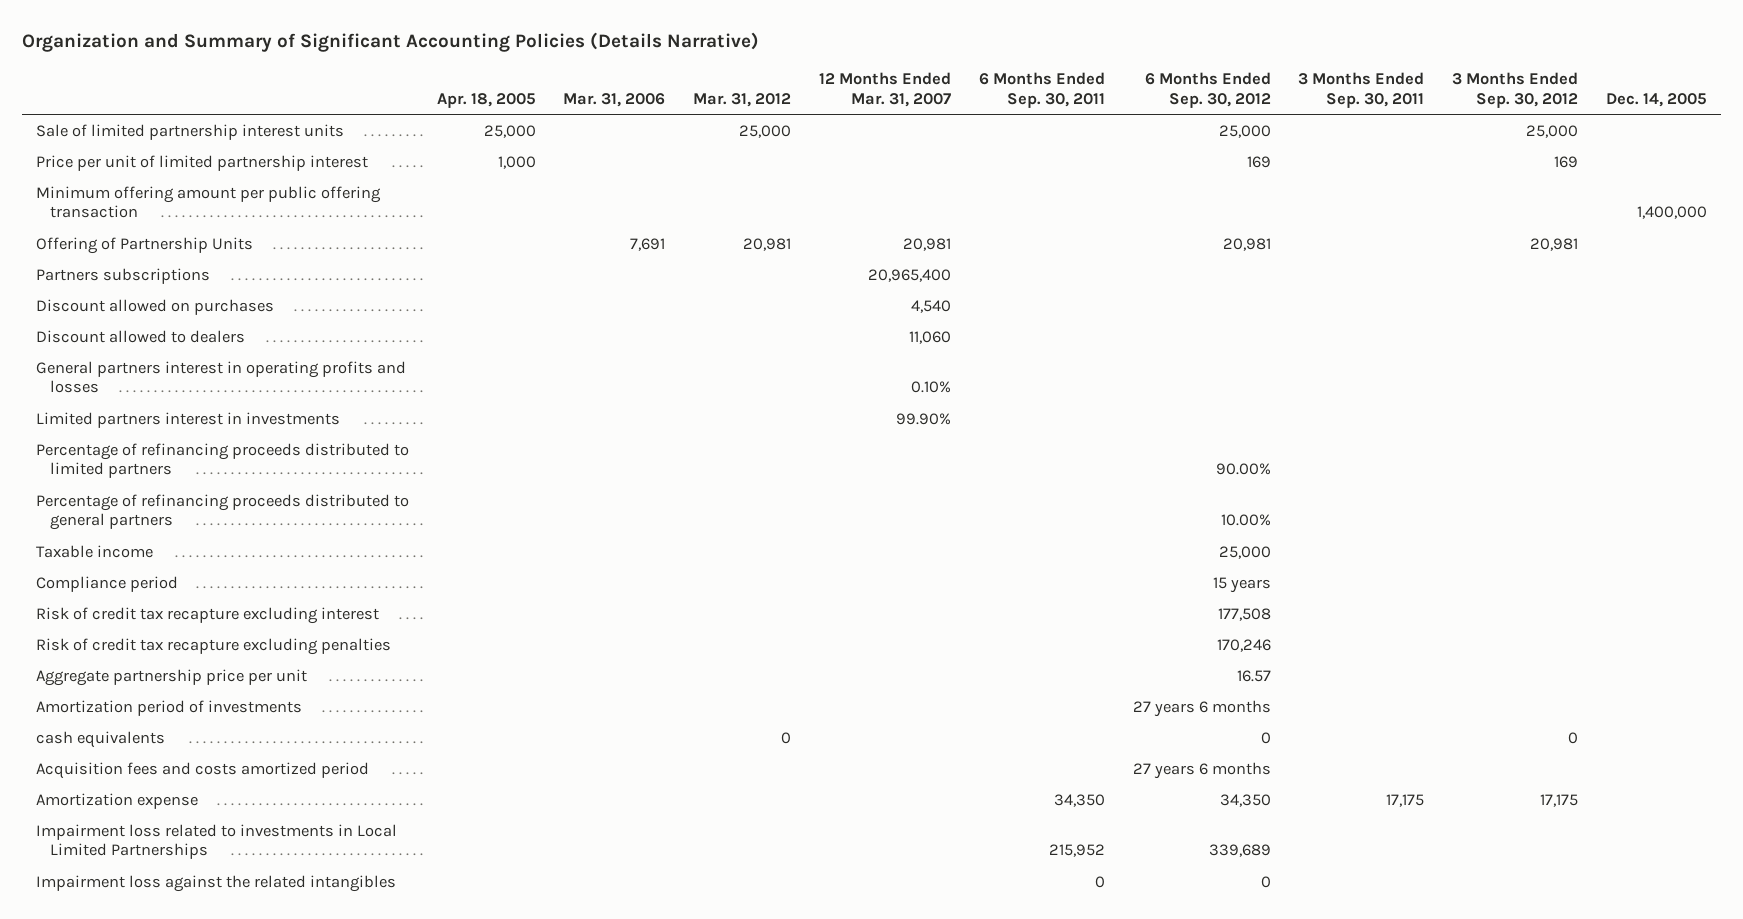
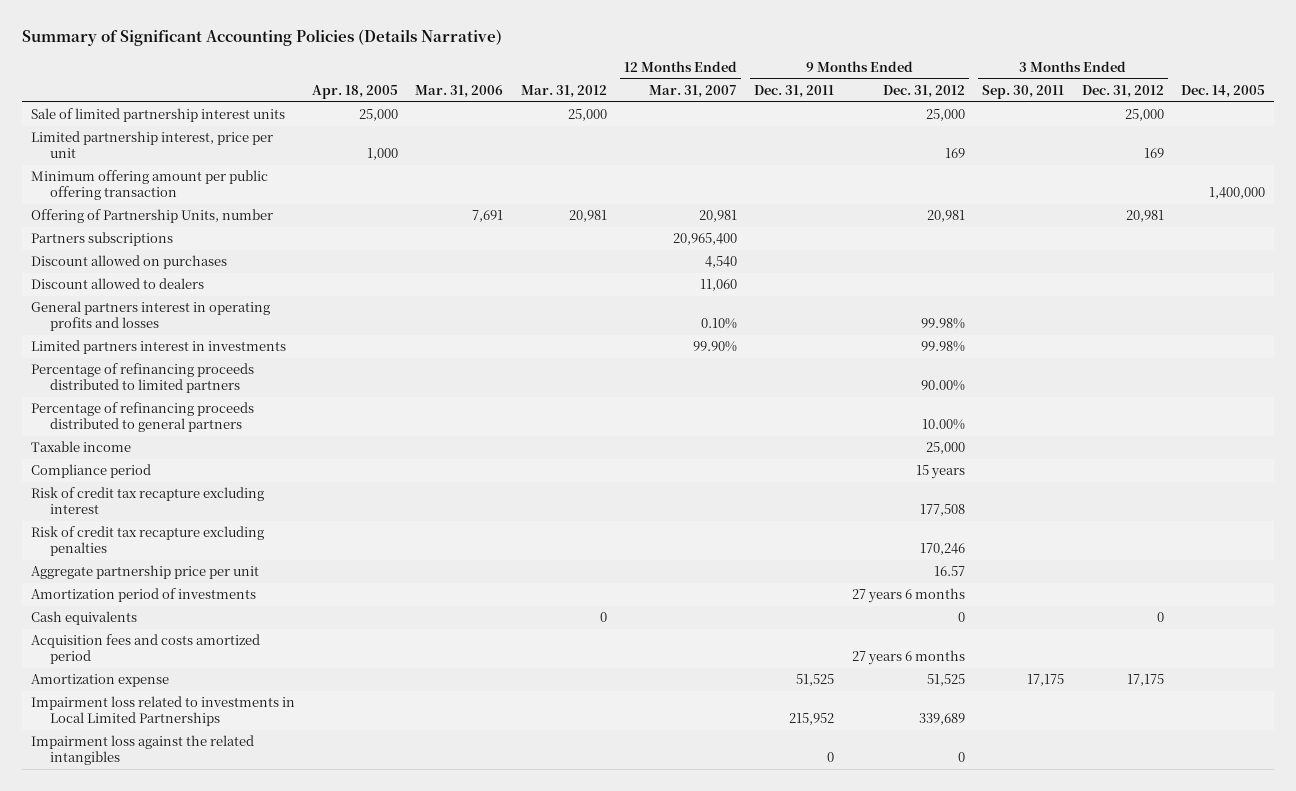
- Organization and Summary of Significant Accounting Policies (Details Narrative)
+ Summary of Significant Accounting Policies (Details Narrative)
- | Apr. 18, 2005 | Mar. 31, 2006 | Mar. 31, 2012 | 12 Months Ended Mar. 31, 2007 | 6 Months Ended Sep. 30, 2011 | 6 Months Ended Sep. 30, 2012 | 3 Months Ended Sep. 30, 2011 | 3 Months Ended Sep. 30, 2012 | Dec. 14, 2005
+ | Apr. 18, 2005 | Mar. 31, 2006 | Mar. 31, 2012 | 12 Months Ended Mar. 31, 2007 | 9 Months Ended Dec. 31, 2011 | 9 Months Ended Dec. 31, 2012 | 3 Months Ended Sep. 30, 2011 | 3 Months Ended Dec. 31, 2012 | Dec. 14, 2005
- Price per unit of limited partnership interest | 1,000 | | | | | 169 | | 169 |
+ Limited partnership interest, price per unit | 1,000 | | | | | 169 | | 169 |
- Offering of Partnership Units | | 7,691 | 20,981 | 20,981 | | 20,981 | | 20,981 |
+ Offering of Partnership Units, number | | 7,691 | 20,981 | 20,981 | | 20,981 | | 20,981 |
- cash equivalents | | | 0 | | | 0 | | 0 |
+ Cash equivalents | | | 0 | | | 0 | | 0 |

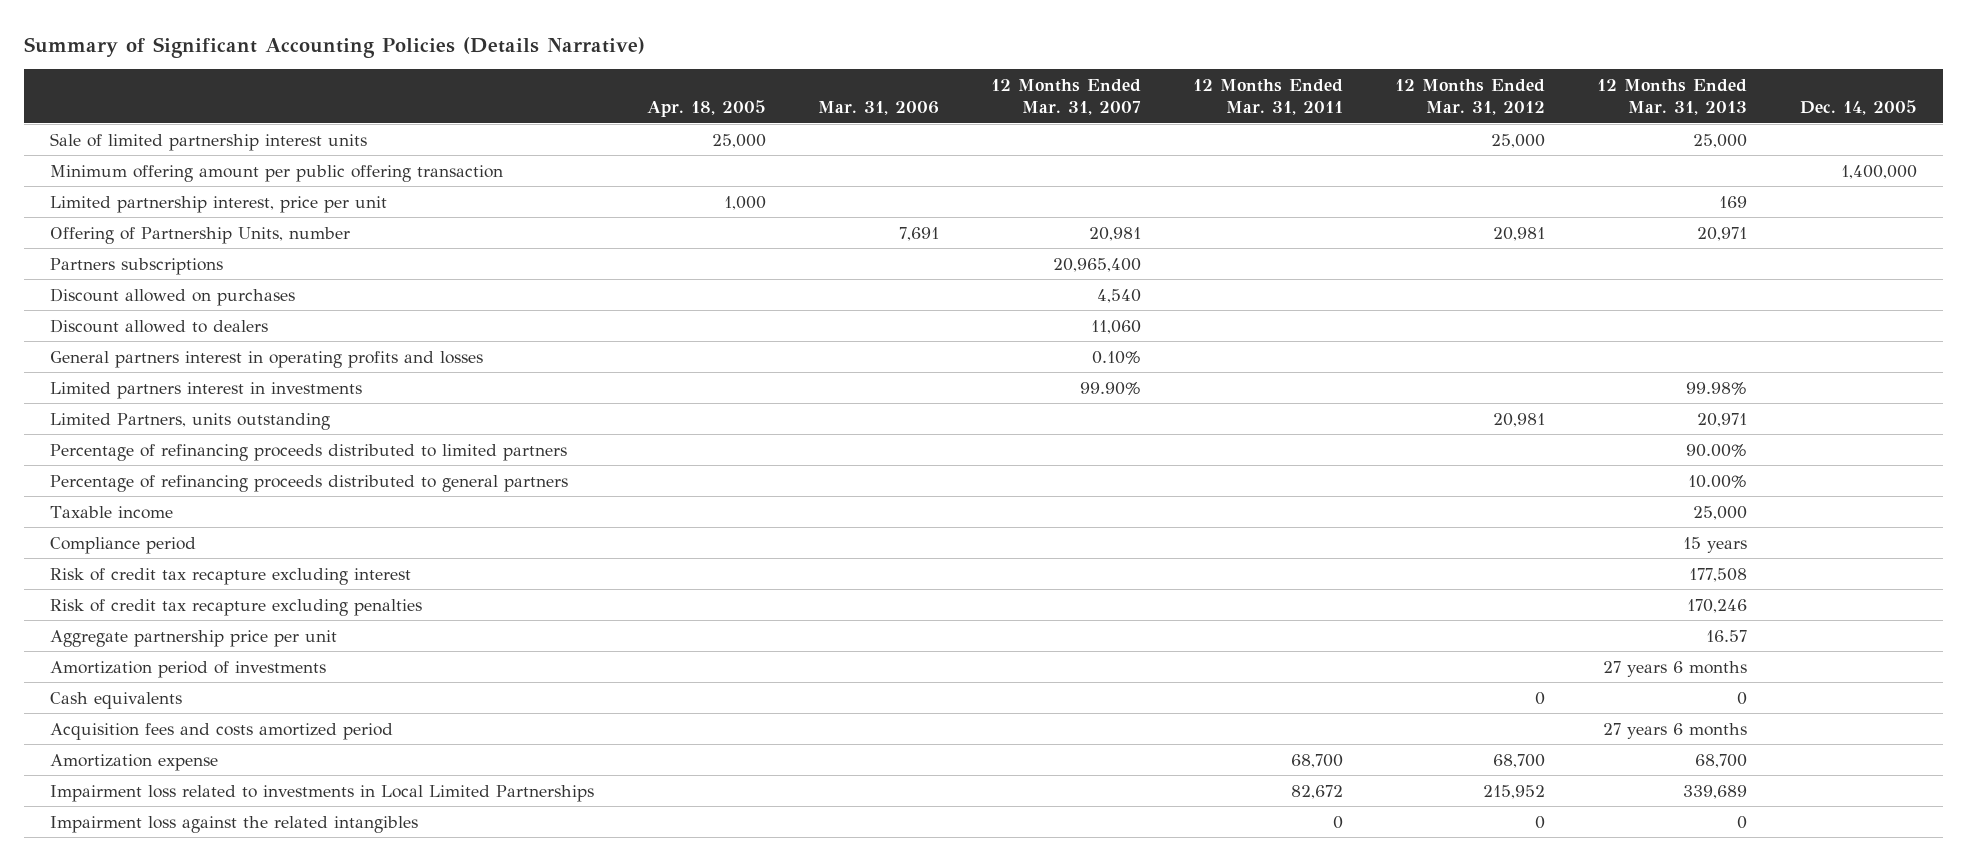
- | Apr. 18, 2005 | Mar. 31, 2006 | Mar. 31, 2012 | 12 Months Ended Mar. 31, 2007 | 9 Months Ended Dec. 31, 2011 | 9 Months Ended Dec. 31, 2012 | 3 Months Ended Sep. 30, 2011 | 3 Months Ended Dec. 31, 2012 | Dec. 14, 2005
+ | Apr. 18, 2005 | Mar. 31, 2006 | 12 Months Ended Mar. 31, 2007 | 12 Months Ended Mar. 31, 2011 | 12 Months Ended Mar. 31, 2012 | 12 Months Ended Mar. 31, 2013 | Dec. 14, 2005
moved down: Limited partnership interest, price per unit | 1,000 | | | | | 169 |
+ Limited Partners, units outstanding | | | | | 20,981 | 20,971 |

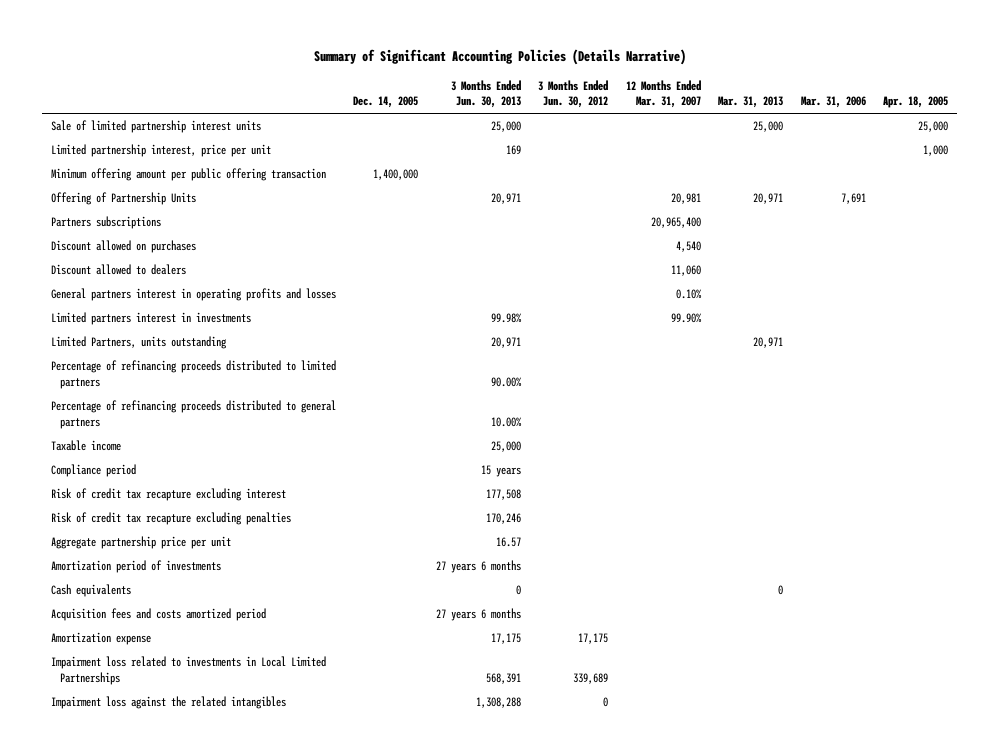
- | Apr. 18, 2005 | Mar. 31, 2006 | 12 Months Ended Mar. 31, 2007 | 12 Months Ended Mar. 31, 2011 | 12 Months Ended Mar. 31, 2012 | 12 Months Ended Mar. 31, 2013 | Dec. 14, 2005
+ | Dec. 14, 2005 | 3 Months Ended Jun. 30, 2013 | 3 Months Ended Jun. 30, 2012 | 12 Months Ended Mar. 31, 2007 | Mar. 31, 2013 | Mar. 31, 2006 | Apr. 18, 2005
- Offering of Partnership Units, number | | 7,691 | 20,981 | | 20,981 | 20,971 |
moved down: Minimum offering amount per public offering transaction | 1,400,000 | | | | | |
+ Offering of Partnership Units | | 20,971 | | 20,981 | 20,971 | 7,691 |

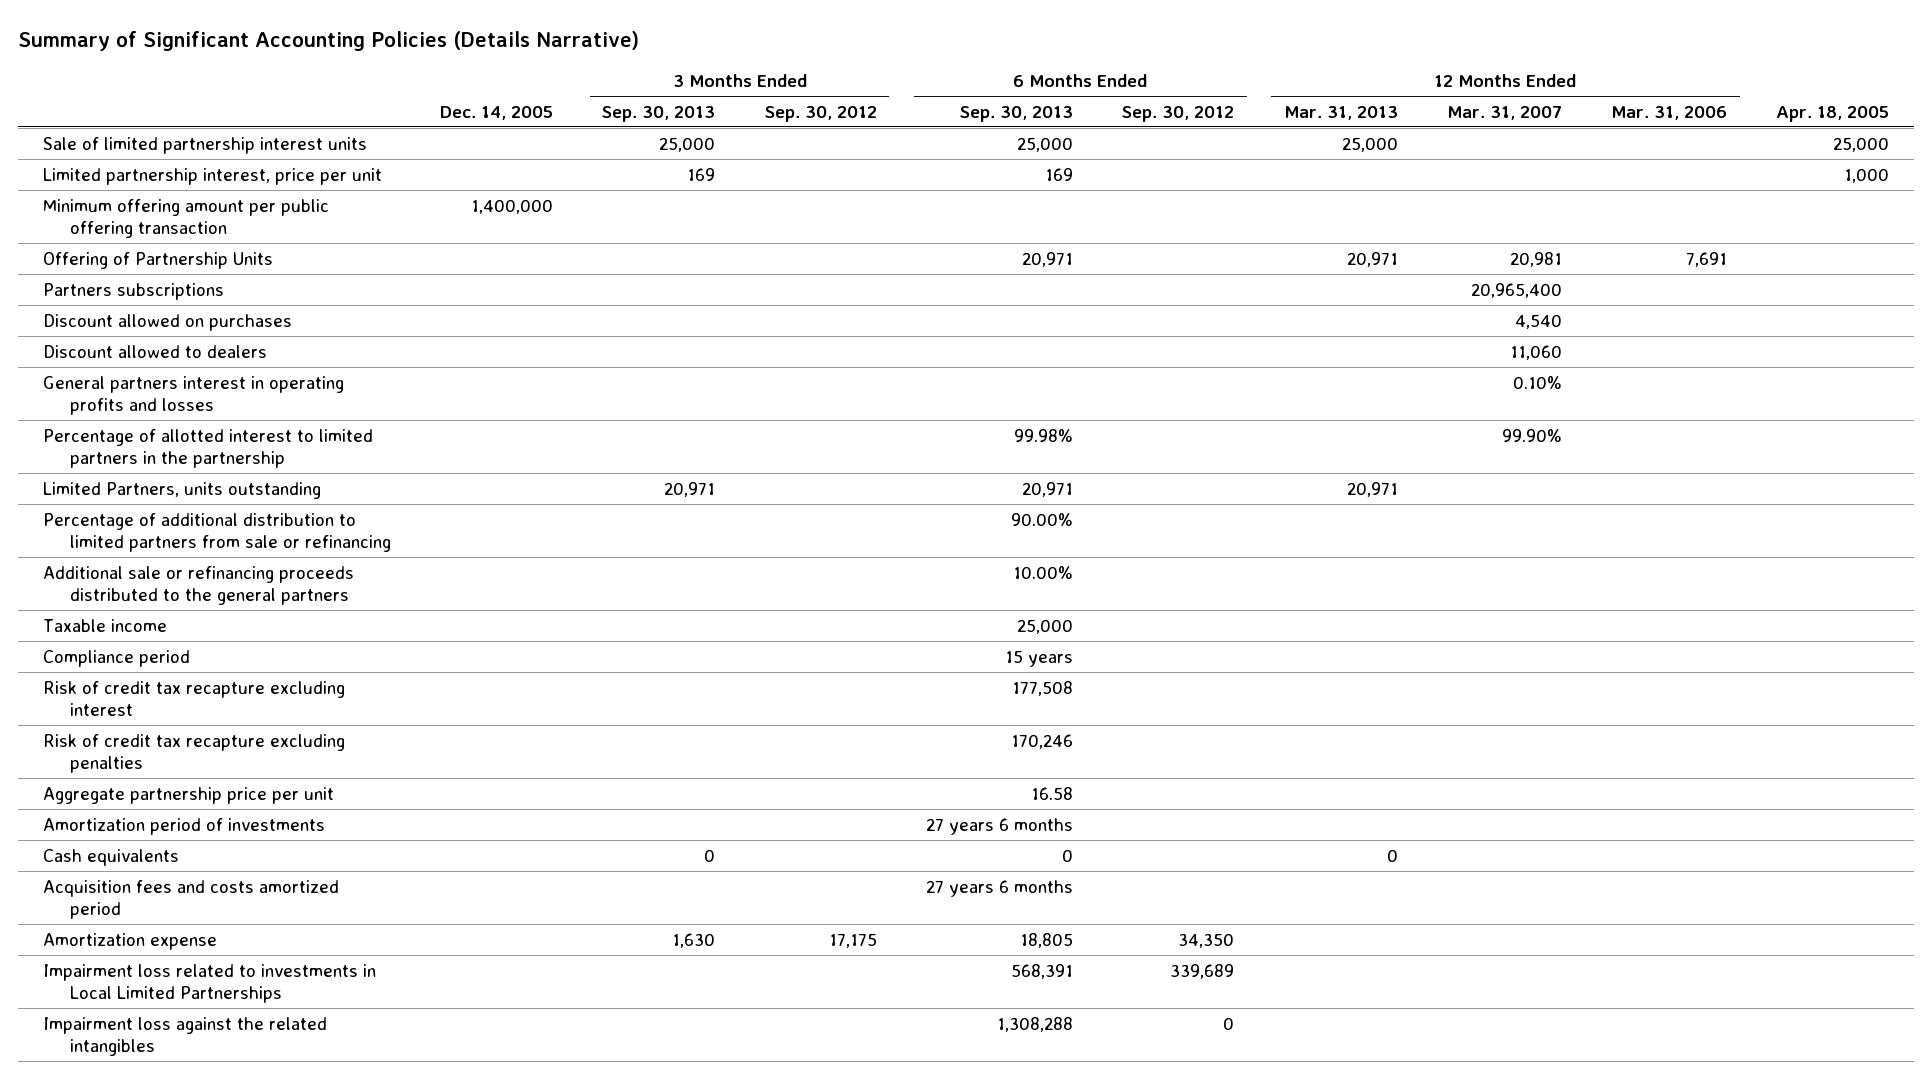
- | Dec. 14, 2005 | 3 Months Ended Jun. 30, 2013 | 3 Months Ended Jun. 30, 2012 | 12 Months Ended Mar. 31, 2007 | Mar. 31, 2013 | Mar. 31, 2006 | Apr. 18, 2005
+ | Dec. 14, 2005 | 3 Months Ended Sep. 30, 2013 | 3 Months Ended Sep. 30, 2012 | 6 Months Ended Sep. 30, 2013 | 6 Months Ended Sep. 30, 2012 | 12 Months Ended Mar. 31, 2013 | 12 Months Ended Mar. 31, 2007 | 12 Months Ended Mar. 31, 2006 | Apr. 18, 2005
- Limited partners interest in investments | | 99.98% | | 99.90% | | |
+ Percentage of allotted interest to limited partners in the partnership | | | | 99.98% | | | 99.90% | |
- Percentage of refinancing proceeds distributed to limited partners | | 90.00% | | | | |
- Percentage of refinancing proceeds distributed to general partners | | 10.00% | | | | |
+ Percentage of additional distribution to limited partners from sale or refinancing | | | | 90.00% | | | | |
+ Additional sale or refinancing proceeds distributed to the general partners | | | | 10.00% | | | | |

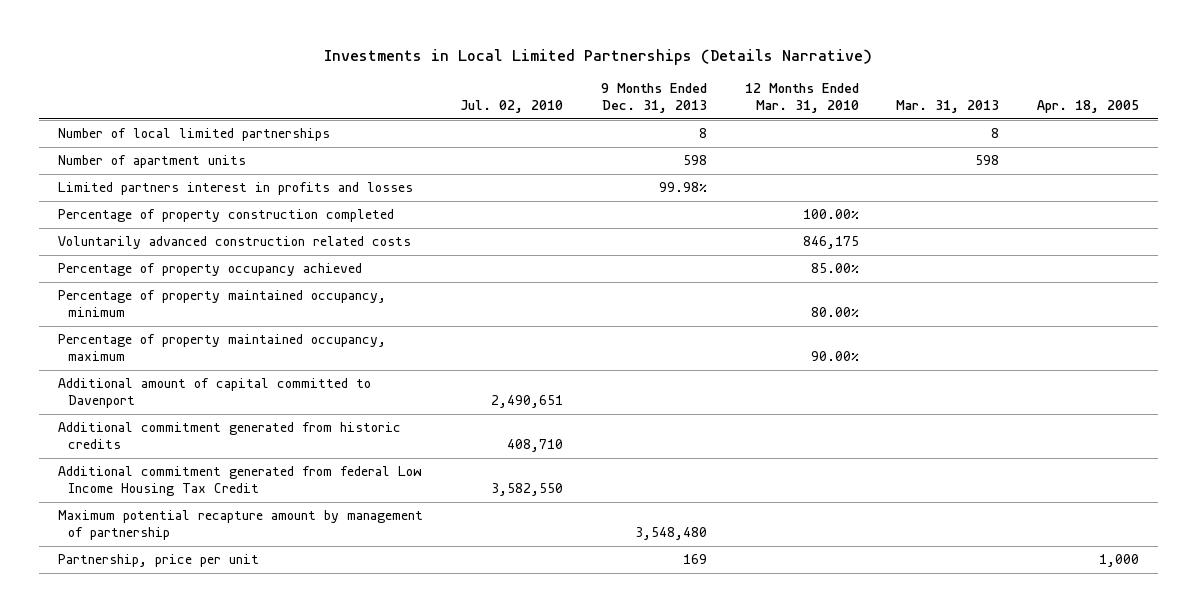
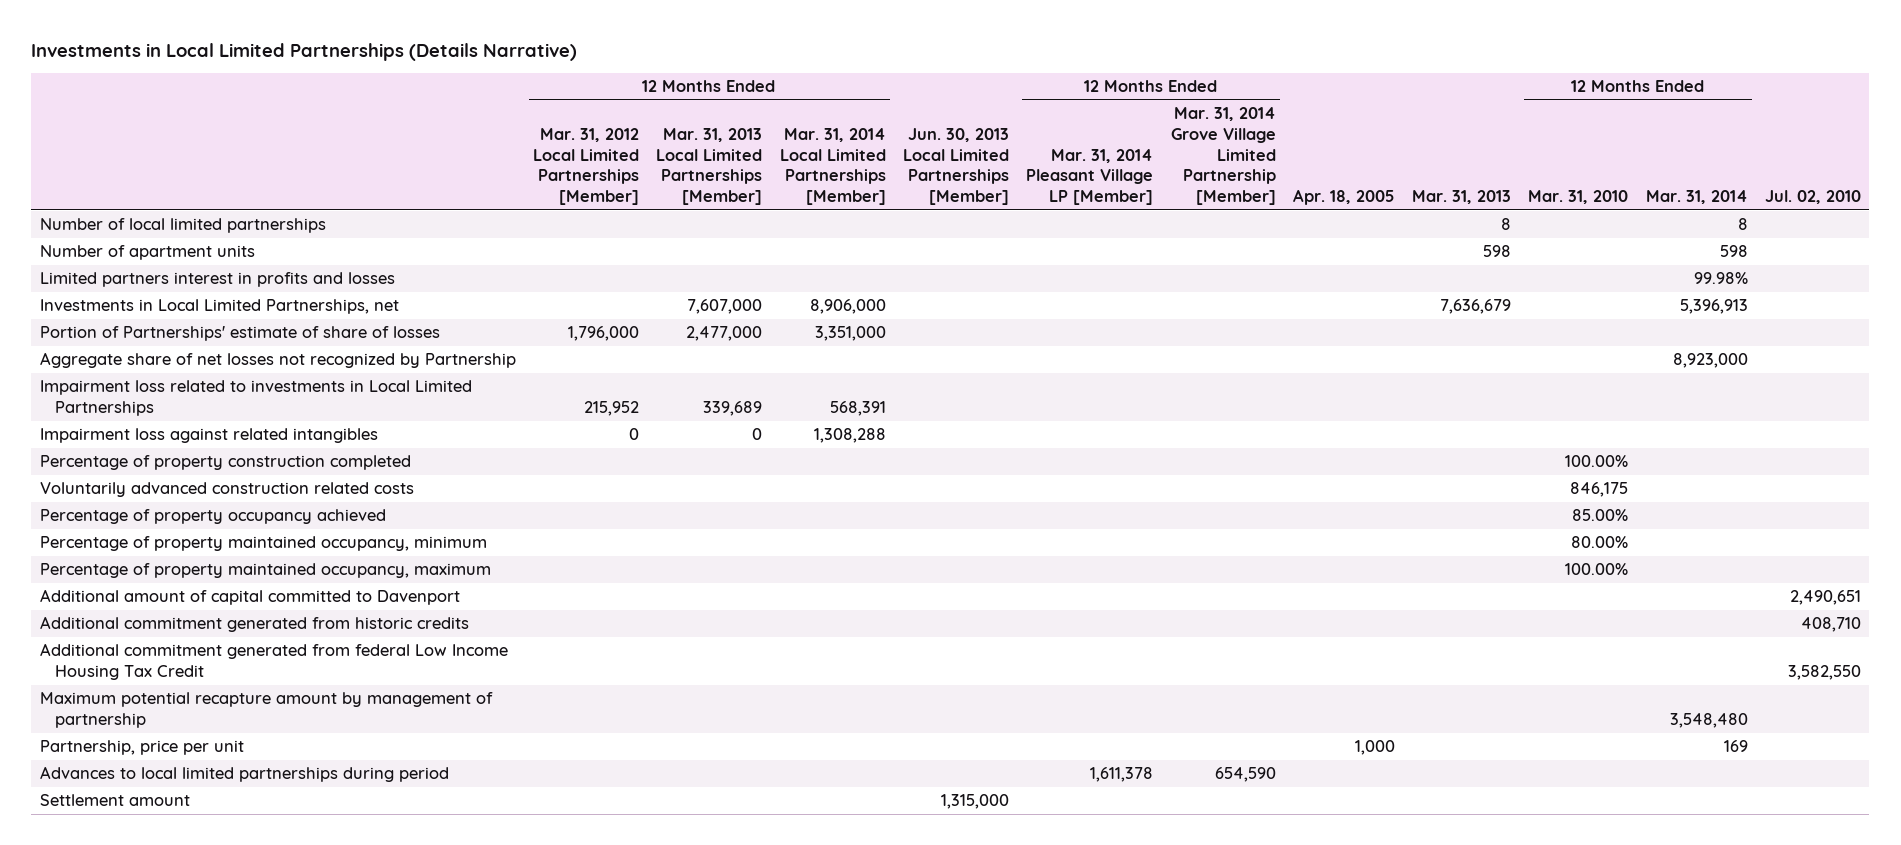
- | Jul. 02, 2010 | 9 Months Ended Dec. 31, 2013 | 12 Months Ended Mar. 31, 2010 | Mar. 31, 2013 | Apr. 18, 2005
+ | 12 Months Ended Mar. 31, 2012 Local Limited Partnerships [Member] | 12 Months Ended Mar. 31, 2013 Local Limited Partnerships [Member] | 12 Months Ended Mar. 31, 2014 Local Limited Partnerships [Member] | Jun. 30, 2013 Local Limited Partnerships [Member] | 12 Months Ended Mar. 31, 2014 Pleasant Village LP [Member] | 12 Months Ended Mar. 31, 2014 Grove Village Limited Partnership [Member] | Apr. 18, 2005 | Mar. 31, 2013 | 12 Months Ended Mar. 31, 2010 | 12 Months Ended Mar. 31, 2014 | Jul. 02, 2010
+ Investments in Local Limited Partnerships, net | | 7,607,000 | 8,906,000 | | | | | 7,636,679 | | 5,396,913 |
+ Portion of Partnerships' estimate of share of losses | 1,796,000 | 2,477,000 | 3,351,000 | | | | | | | |
+ Aggregate share of net losses not recognized by Partnership | | | | | | | | | | 8,923,000 |
+ Impairment loss related to investments in Local Limited Partnerships | 215,952 | 339,689 | 568,391 | | | | | | | |
+ Impairment loss against related intangibles | 0 | 0 | 1,308,288 | | | | | | | |
- Percentage of property maintained occupancy, maximum | | | 90.00% | |
+ Percentage of property maintained occupancy, maximum | | | | | | | | | 100.00% | |
+ Advances to local limited partnerships during period | | | | | 1,611,378 | 654,590 | | | | |
+ Settlement amount | | | | 1,315,000 | | | | | | |

